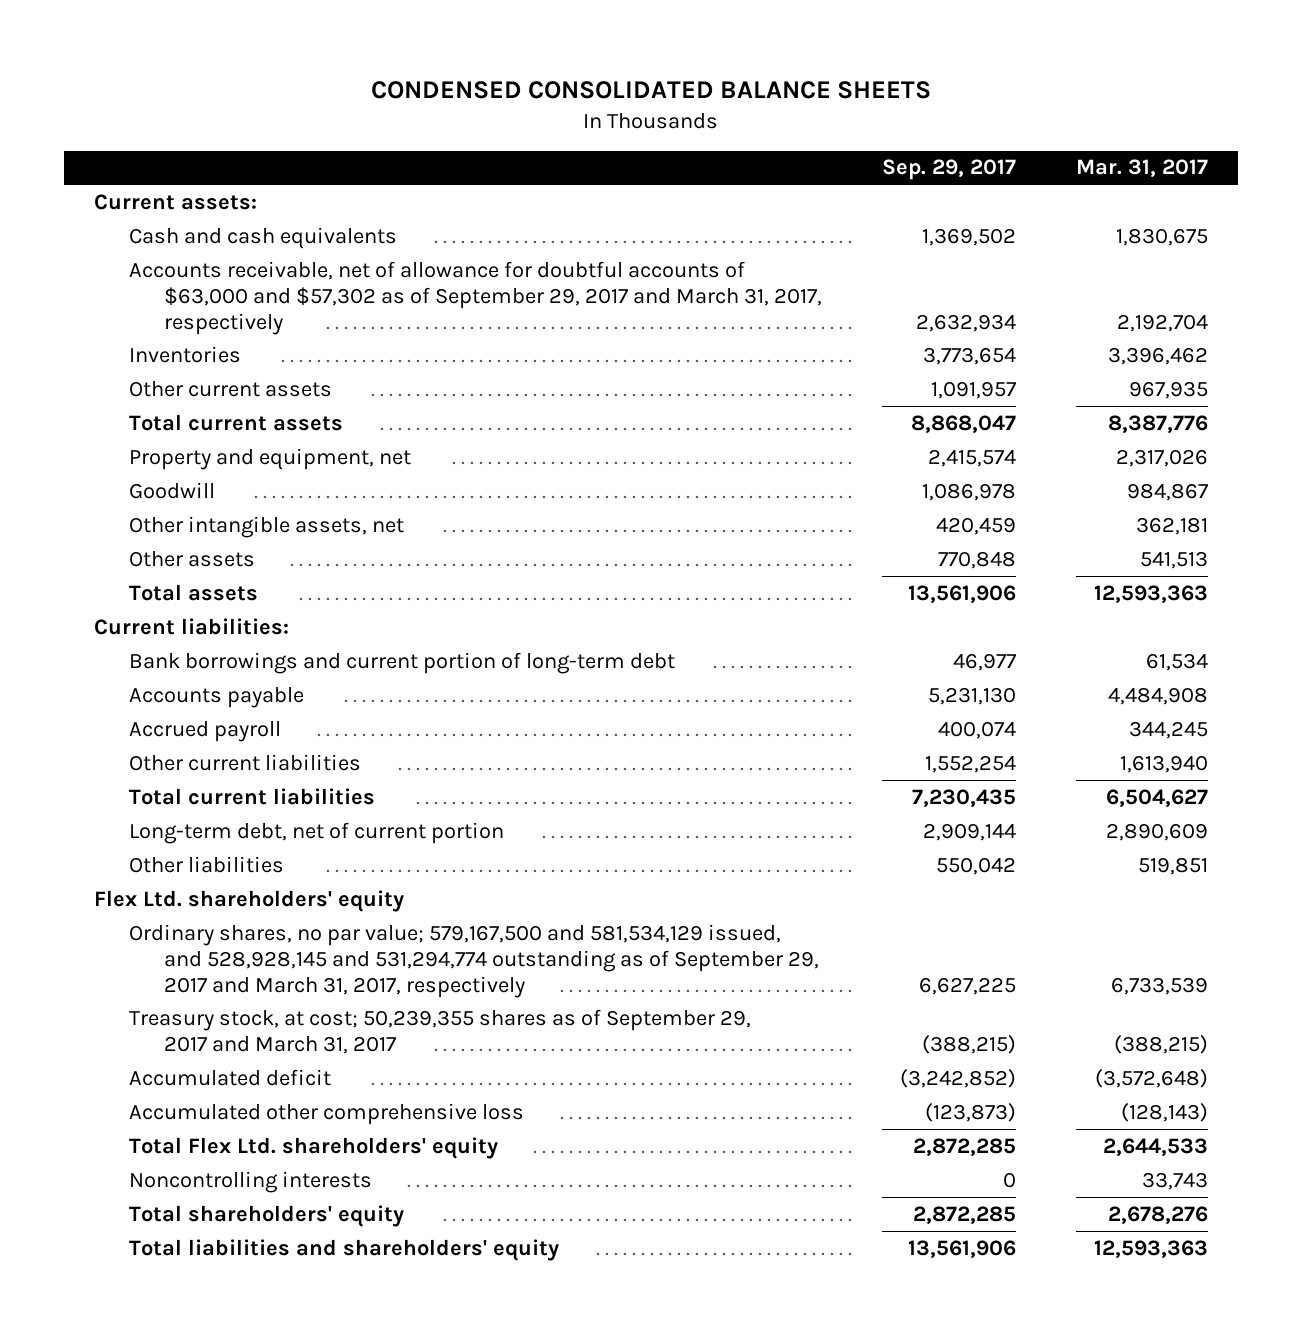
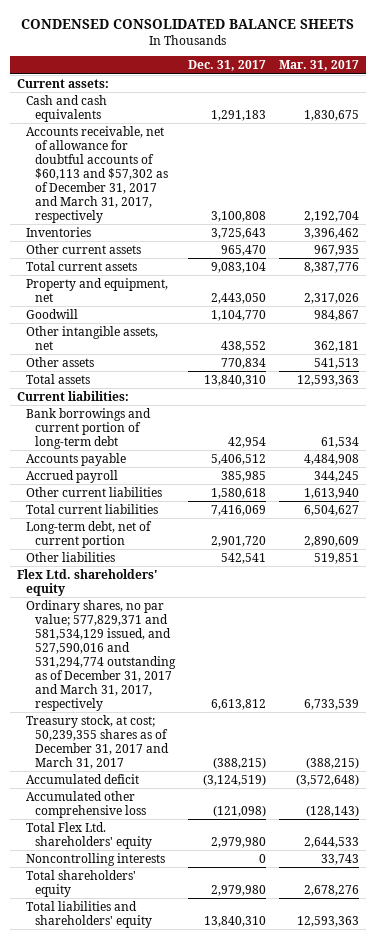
- | Sep. 29, 2017 | Mar. 31, 2017
+ | Dec. 31, 2017 | Mar. 31, 2017
- Accounts receivable, net of allowance for doubtful accounts of $63,000 and $57,302 as of September 29, 2017 and March 31, 2017, respectively | 2,632,934 | 2,192,704
+ Accounts receivable, net of allowance for doubtful accounts of $60,113 and $57,302 as of December 31, 2017 and March 31, 2017, respectively | 3,100,808 | 2,192,704
- Ordinary shares, no par value; 579,167,500 and 581,534,129 issued, and 528,928,145 and 531,294,774 outstanding as of September 29, 2017 and March 31, 2017, respectively | 6,627,225 | 6,733,539
- Treasury stock, at cost; 50,239,355 shares as of September 29, 2017 and March 31, 2017 | (388,215) | (388,215)
+ Ordinary shares, no par value; 577,829,371 and 581,534,129 issued, and 527,590,016 and 531,294,774 outstanding as of December 31, 2017 and March 31, 2017, respectively | 6,613,812 | 6,733,539
+ Treasury stock, at cost; 50,239,355 shares as of December 31, 2017 and March 31, 2017 | (388,215) | (388,215)

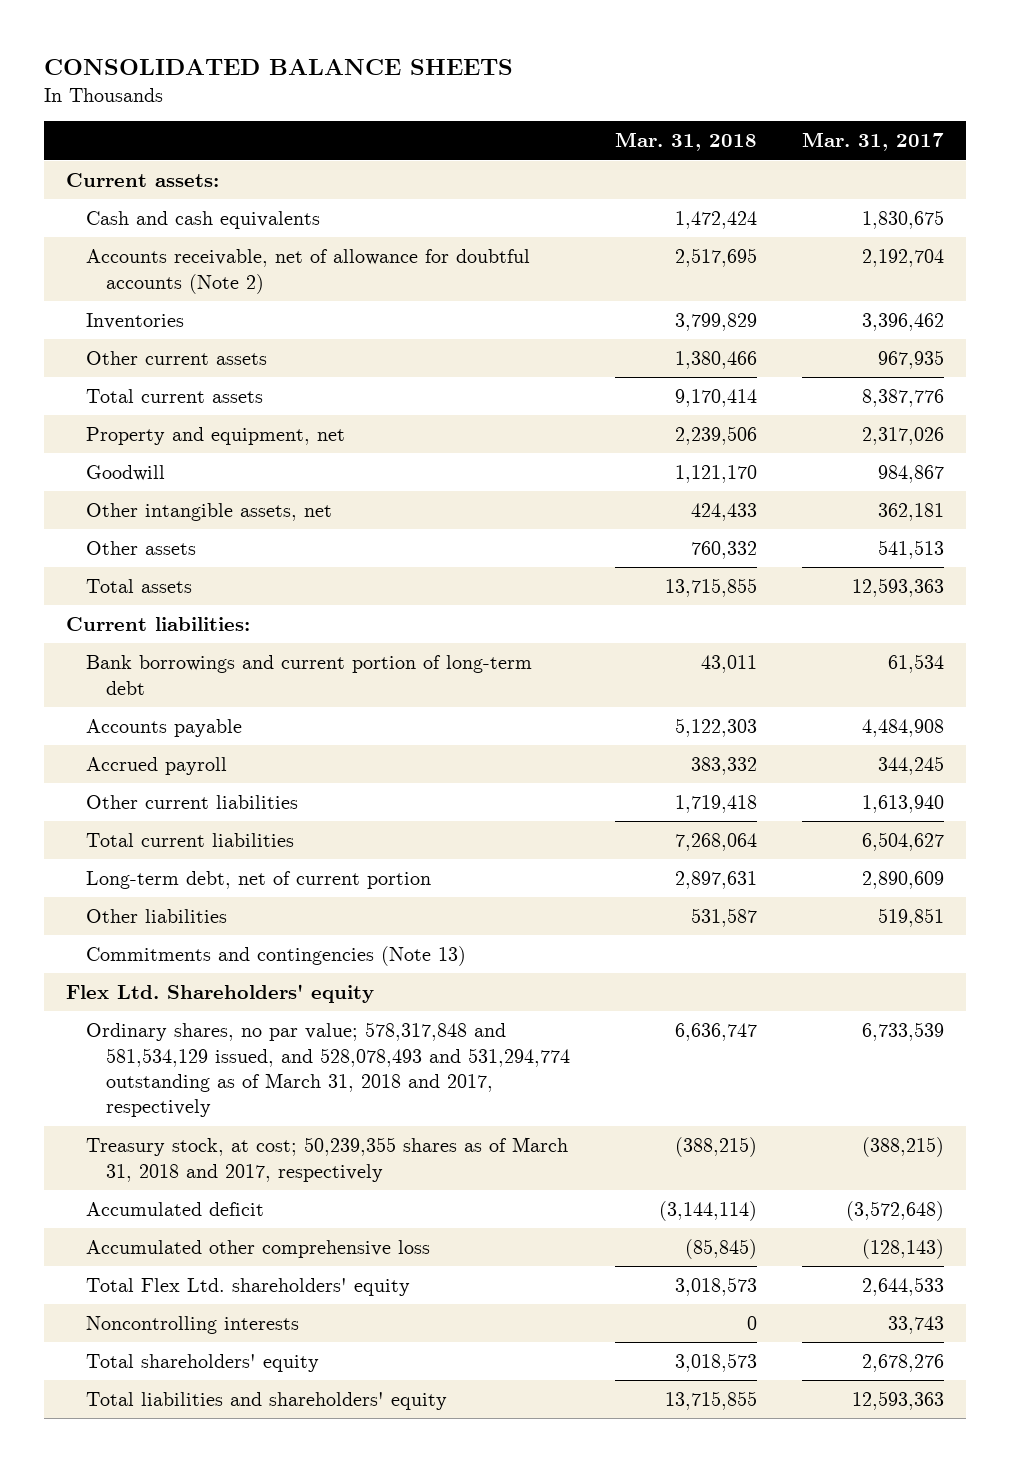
- CONDENSED CONSOLIDATED BALANCE SHEETS
+ CONSOLIDATED BALANCE SHEETS
- | Dec. 31, 2017 | Mar. 31, 2017
+ | Mar. 31, 2018 | Mar. 31, 2017
- Accounts receivable, net of allowance for doubtful accounts of $60,113 and $57,302 as of December 31, 2017 and March 31, 2017, respectively | 3,100,808 | 2,192,704
+ Accounts receivable, net of allowance for doubtful accounts (Note 2) | 2,517,695 | 2,192,704
- Flex Ltd. shareholders' equity
- Ordinary shares, no par value; 577,829,371 and 581,534,129 issued, and 527,590,016 and 531,294,774 outstanding as of December 31, 2017 and March 31, 2017, respectively | 6,613,812 | 6,733,539
- Treasury stock, at cost; 50,239,355 shares as of December 31, 2017 and March 31, 2017 | (388,215) | (388,215)
+ Commitments and contingencies (Note 13)
+ Flex Ltd. Shareholders' equity
+ Ordinary shares, no par value; 578,317,848 and 581,534,129 issued, and 528,078,493 and 531,294,774 outstanding as of March 31, 2018 and 2017, respectively | 6,636,747 | 6,733,539
+ Treasury stock, at cost; 50,239,355 shares as of March 31, 2018 and 2017, respectively | (388,215) | (388,215)

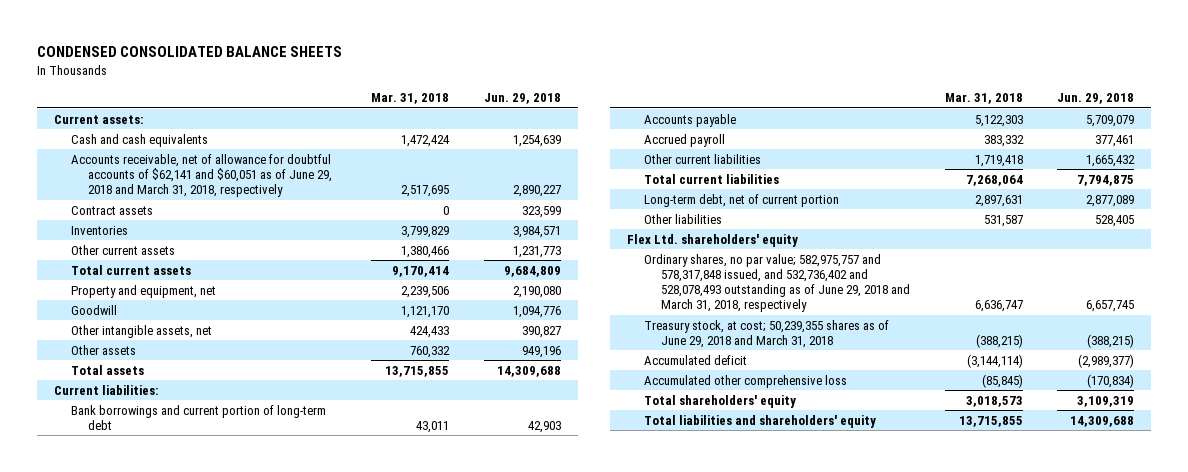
- CONSOLIDATED BALANCE SHEETS
+ CONDENSED CONSOLIDATED BALANCE SHEETS
- | Mar. 31, 2018 | Mar. 31, 2017
+ | Mar. 31, 2018 | Jun. 29, 2018
- Accounts receivable, net of allowance for doubtful accounts (Note 2) | 2,517,695 | 2,192,704
+ Accounts receivable, net of allowance for doubtful accounts of $62,141 and $60,051 as of June 29, 2018 and March 31, 2018, respectively | 2,517,695 | 2,890,227
+ Contract assets | 0 | 323,599
- Commitments and contingencies (Note 13)
- Flex Ltd. Shareholders' equity
- Ordinary shares, no par value; 578,317,848 and 581,534,129 issued, and 528,078,493 and 531,294,774 outstanding as of March 31, 2018 and 2017, respectively | 6,636,747 | 6,733,539
- Treasury stock, at cost; 50,239,355 shares as of March 31, 2018 and 2017, respectively | (388,215) | (388,215)
+ Flex Ltd. shareholders' equity
+ Ordinary shares, no par value; 582,975,757 and 578,317,848 issued, and 532,736,402 and 528,078,493 outstanding as of June 29, 2018 and March 31, 2018, respectively | 6,636,747 | 6,657,745
+ Treasury stock, at cost; 50,239,355 shares as of June 29, 2018 and March 31, 2018 | (388,215) | (388,215)
- Total Flex Ltd. shareholders' equity | 3,018,573 | 2,644,533
- Noncontrolling interests | 0 | 33,743

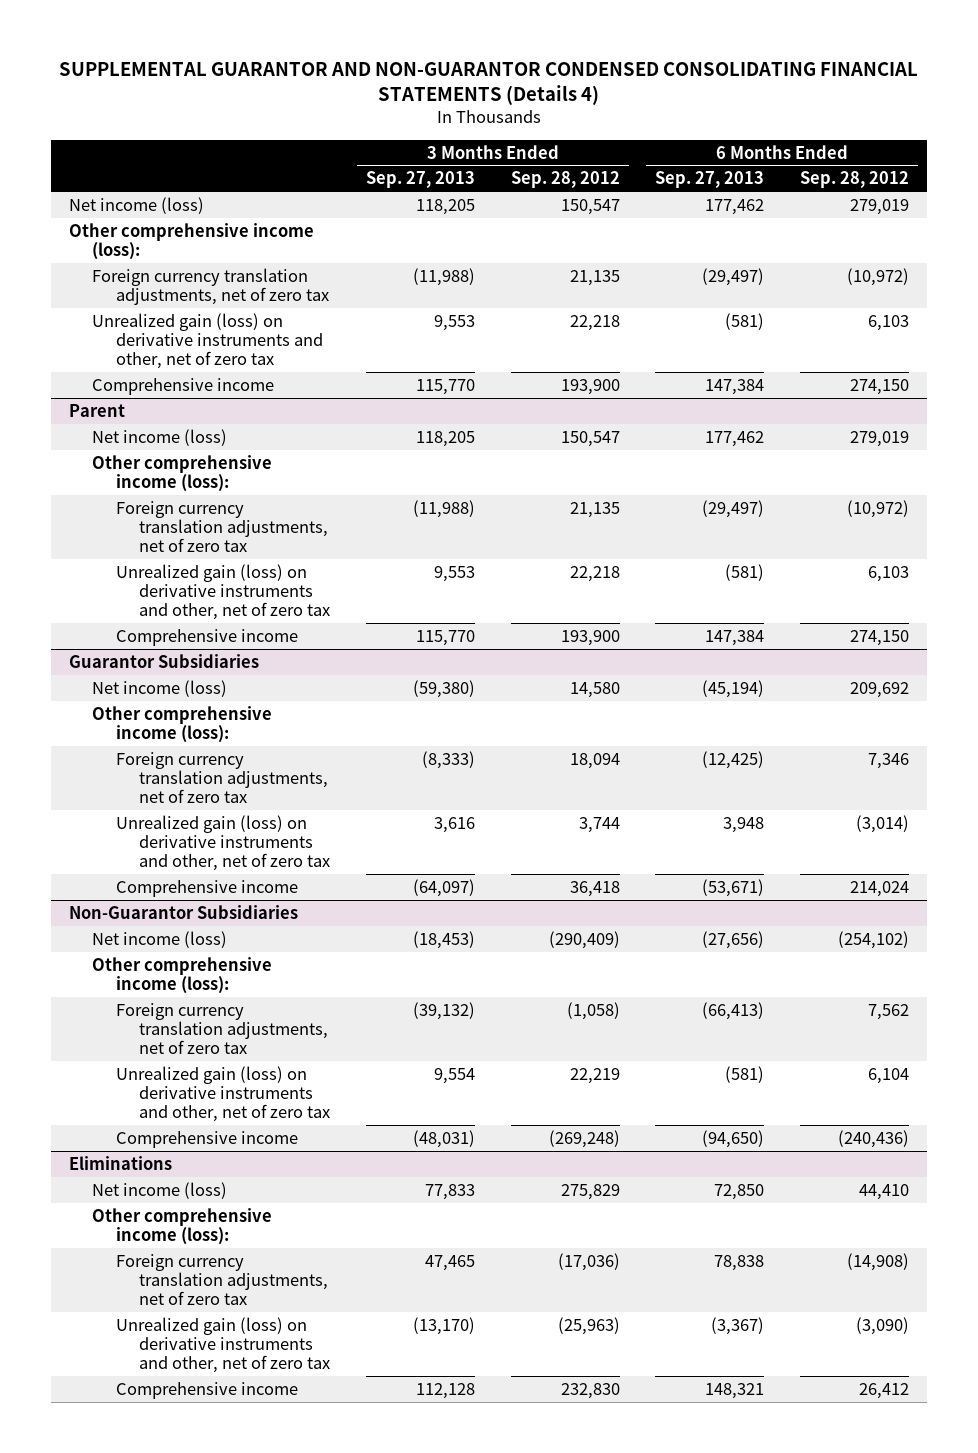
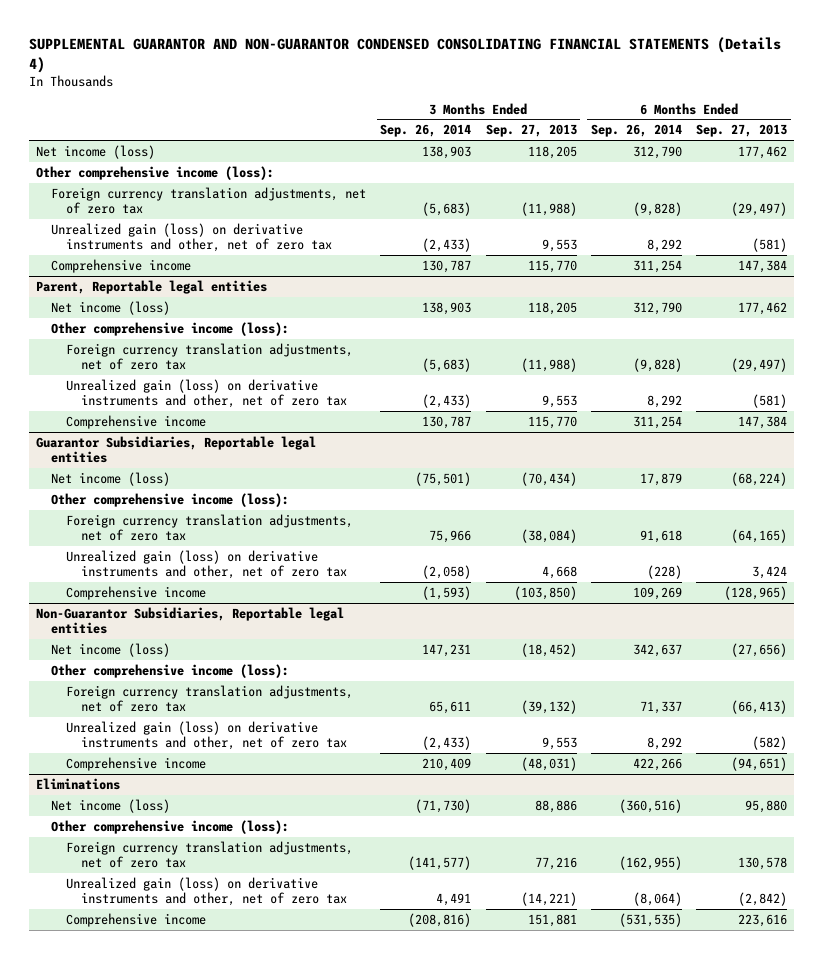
- | 3 Months Ended Sep. 27, 2013 | 3 Months Ended Sep. 28, 2012 | 6 Months Ended Sep. 27, 2013 | 6 Months Ended Sep. 28, 2012
+ | 3 Months Ended Sep. 26, 2014 | 3 Months Ended Sep. 27, 2013 | 6 Months Ended Sep. 26, 2014 | 6 Months Ended Sep. 27, 2013
- Parent
+ Parent, Reportable legal entities
- Guarantor Subsidiaries
- Net income (loss) | (59,380) | 14,580 | (45,194) | 209,692
+ Guarantor Subsidiaries, Reportable legal entities
+ Net income (loss) | (75,501) | (70,434) | 17,879 | (68,224)
- Foreign currency translation adjustments, net of zero tax | (8,333) | 18,094 | (12,425) | 7,346
- Unrealized gain (loss) on derivative instruments and other, net of zero tax | 3,616 | 3,744 | 3,948 | (3,014)
- Comprehensive income | (64,097) | 36,418 | (53,671) | 214,024
- Non-Guarantor Subsidiaries
- Net income (loss) | (18,453) | (290,409) | (27,656) | (254,102)
+ Foreign currency translation adjustments, net of zero tax | 75,966 | (38,084) | 91,618 | (64,165)
+ Unrealized gain (loss) on derivative instruments and other, net of zero tax | (2,058) | 4,668 | (228) | 3,424
+ Comprehensive income | (1,593) | (103,850) | 109,269 | (128,965)
+ Non-Guarantor Subsidiaries, Reportable legal entities
+ Net income (loss) | 147,231 | (18,452) | 342,637 | (27,656)
- Unrealized gain (loss) on derivative instruments and other, net of zero tax | 9,554 | 22,219 | (581) | 6,104
- Comprehensive income | (48,031) | (269,248) | (94,650) | (240,436)
+ Unrealized gain (loss) on derivative instruments and other, net of zero tax | (2,433) | 9,553 | 8,292 | (582)
+ Comprehensive income | 210,409 | (48,031) | 422,266 | (94,651)
@ Eliminations
- Net income (loss) | 77,833 | 275,829 | 72,850 | 44,410
+ Net income (loss) | (71,730) | 88,886 | (360,516) | 95,880
- Foreign currency translation adjustments, net of zero tax | 47,465 | (17,036) | 78,838 | (14,908)
- Unrealized gain (loss) on derivative instruments and other, net of zero tax | (13,170) | (25,963) | (3,367) | (3,090)
- Comprehensive income | 112,128 | 232,830 | 148,321 | 26,412
+ Foreign currency translation adjustments, net of zero tax | (141,577) | 77,216 | (162,955) | 130,578
+ Unrealized gain (loss) on derivative instruments and other, net of zero tax | 4,491 | (14,221) | (8,064) | (2,842)
+ Comprehensive income | (208,816) | 151,881 | (531,535) | 223,616

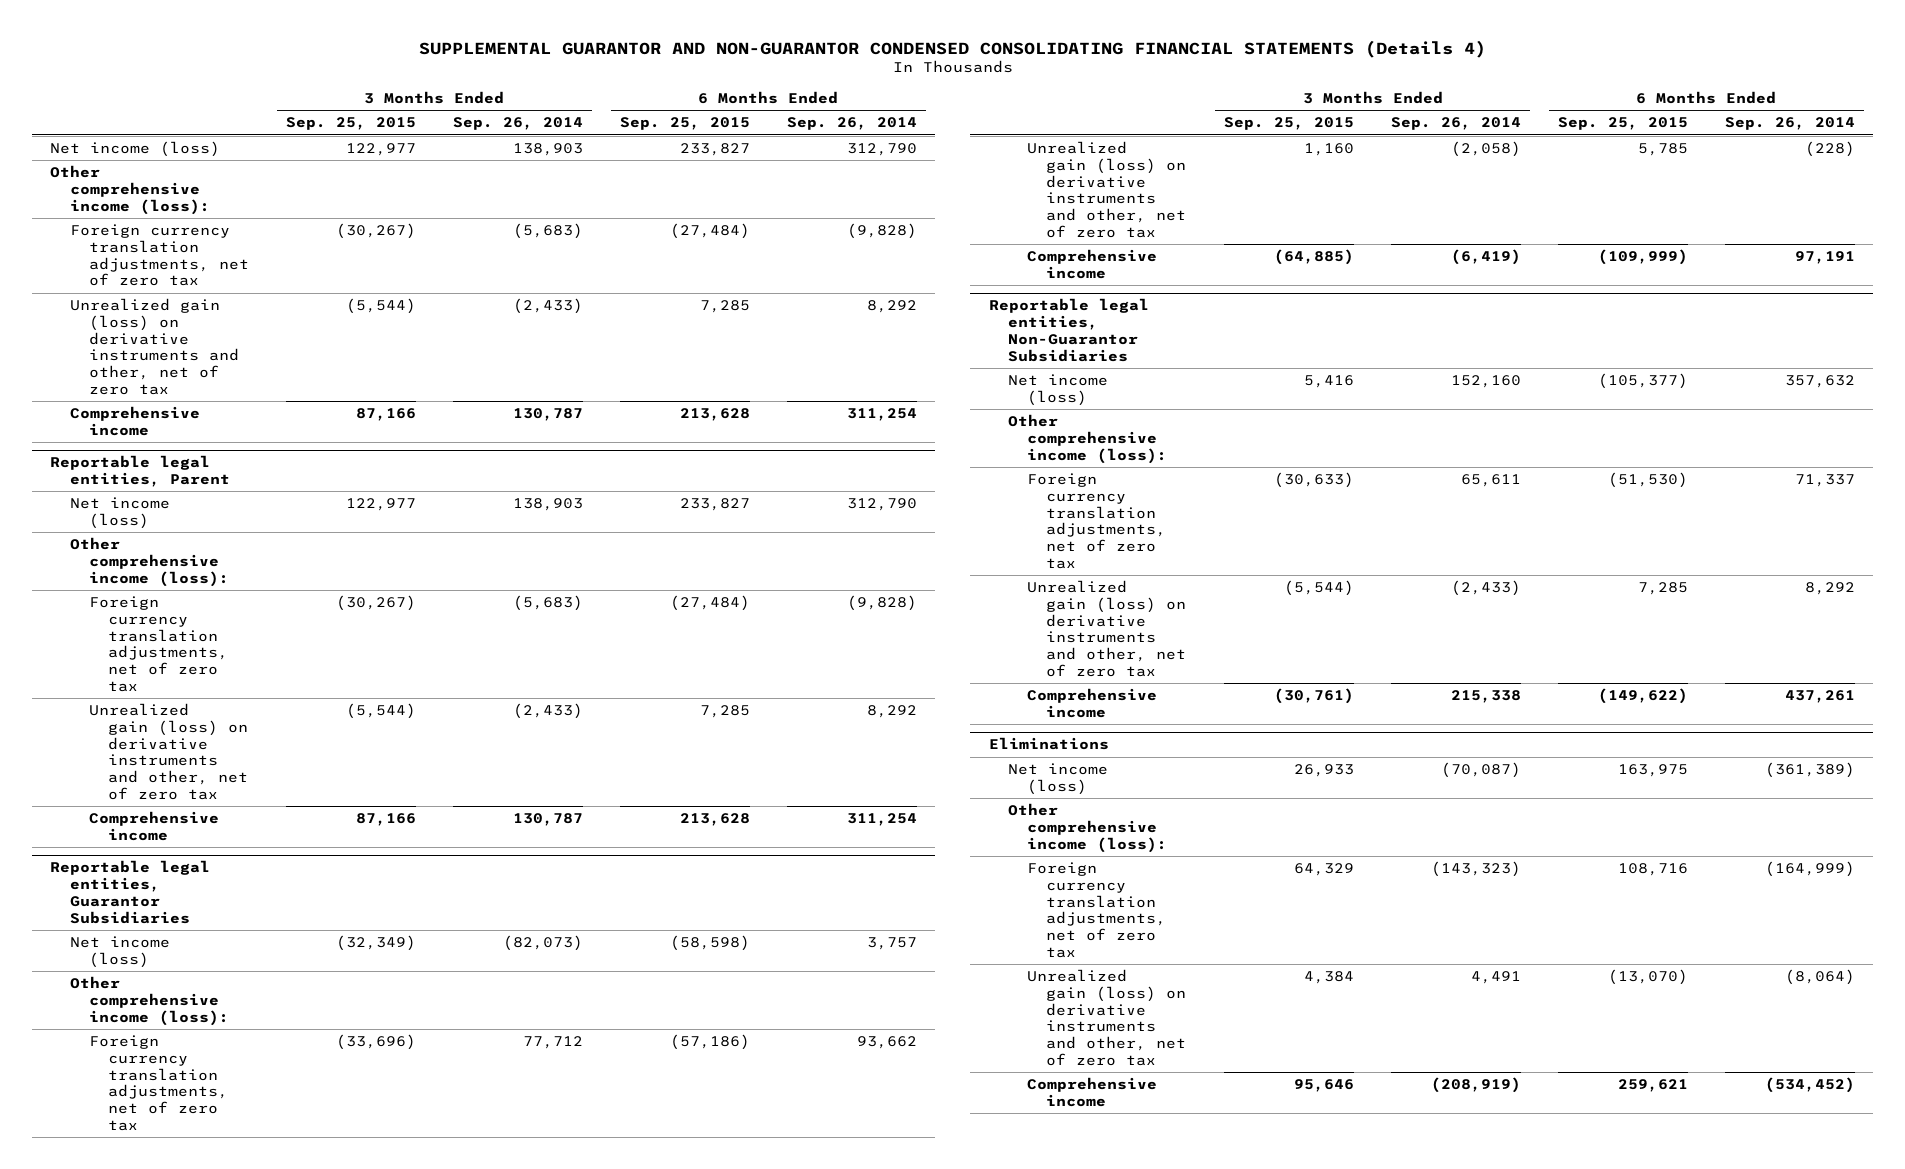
- | 3 Months Ended Sep. 26, 2014 | 3 Months Ended Sep. 27, 2013 | 6 Months Ended Sep. 26, 2014 | 6 Months Ended Sep. 27, 2013
+ | 3 Months Ended Sep. 25, 2015 | 3 Months Ended Sep. 26, 2014 | 6 Months Ended Sep. 25, 2015 | 6 Months Ended Sep. 26, 2014
- Parent, Reportable legal entities
+ Reportable legal entities, Parent
- Guarantor Subsidiaries, Reportable legal entities
- Net income (loss) | (75,501) | (70,434) | 17,879 | (68,224)
+ Reportable legal entities, Guarantor Subsidiaries
+ Net income (loss) | (32,349) | (82,073) | (58,598) | 3,757
- Foreign currency translation adjustments, net of zero tax | 75,966 | (38,084) | 91,618 | (64,165)
+ Foreign currency translation adjustments, net of zero tax | (33,696) | 77,712 | (57,186) | 93,662
- Comprehensive income | (1,593) | (103,850) | 109,269 | (128,965)
- Non-Guarantor Subsidiaries, Reportable legal entities
- Net income (loss) | 147,231 | (18,452) | 342,637 | (27,656)
+ Comprehensive income | (64,885) | (6,419) | (109,999) | 97,191
+ Reportable legal entities, Non-Guarantor Subsidiaries
+ Net income (loss) | 5,416 | 152,160 | (105,377) | 357,632
- Comprehensive income | 210,409 | (48,031) | 422,266 | (94,651)
+ Comprehensive income | (30,761) | 215,338 | (149,622) | 437,261
@ Eliminations
- Net income (loss) | (71,730) | 88,886 | (360,516) | 95,880
+ Net income (loss) | 26,933 | (70,087) | 163,975 | (361,389)
- Foreign currency translation adjustments, net of zero tax | (141,577) | 77,216 | (162,955) | 130,578
+ Foreign currency translation adjustments, net of zero tax | 64,329 | (143,323) | 108,716 | (164,999)
- Comprehensive income | (208,816) | 151,881 | (531,535) | 223,616
+ Comprehensive income | 95,646 | (208,919) | 259,621 | (534,452)

